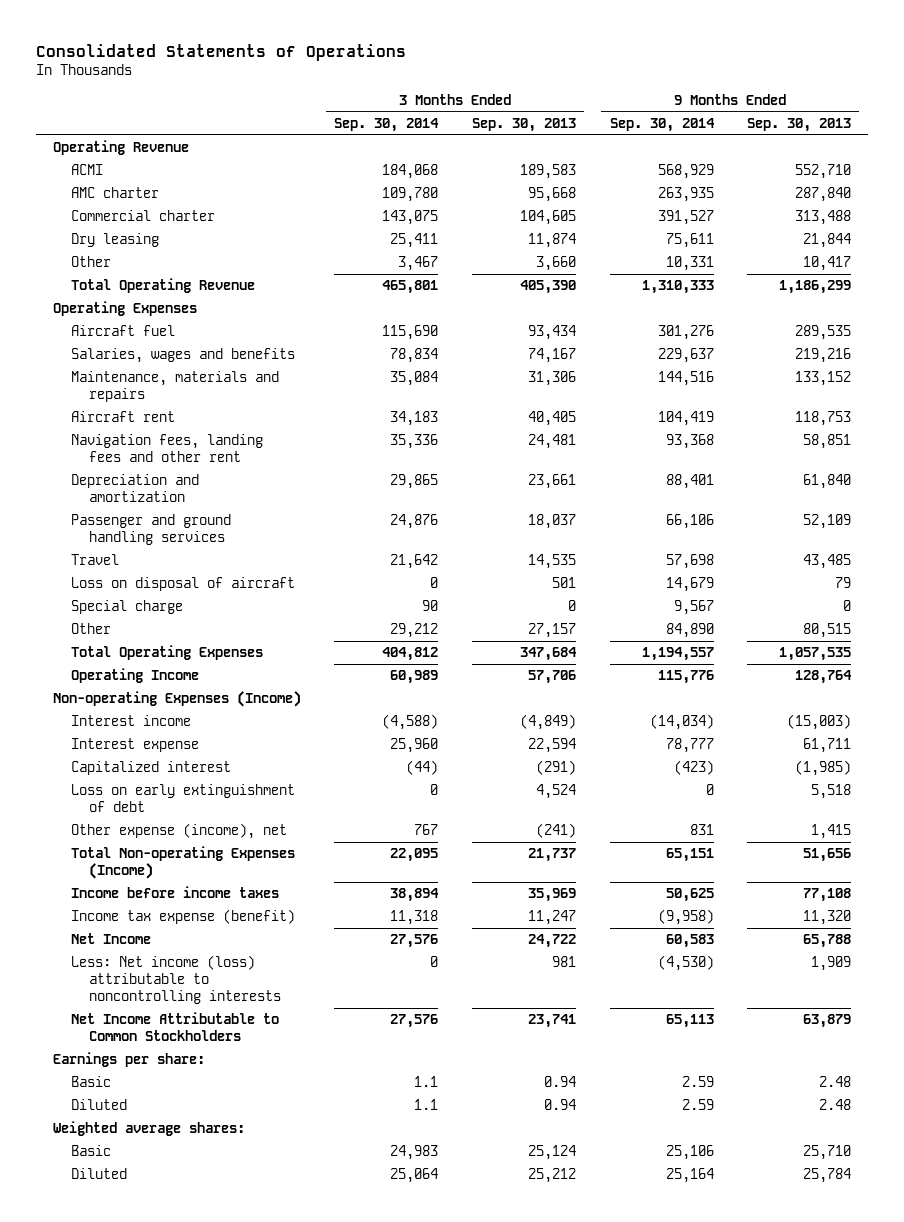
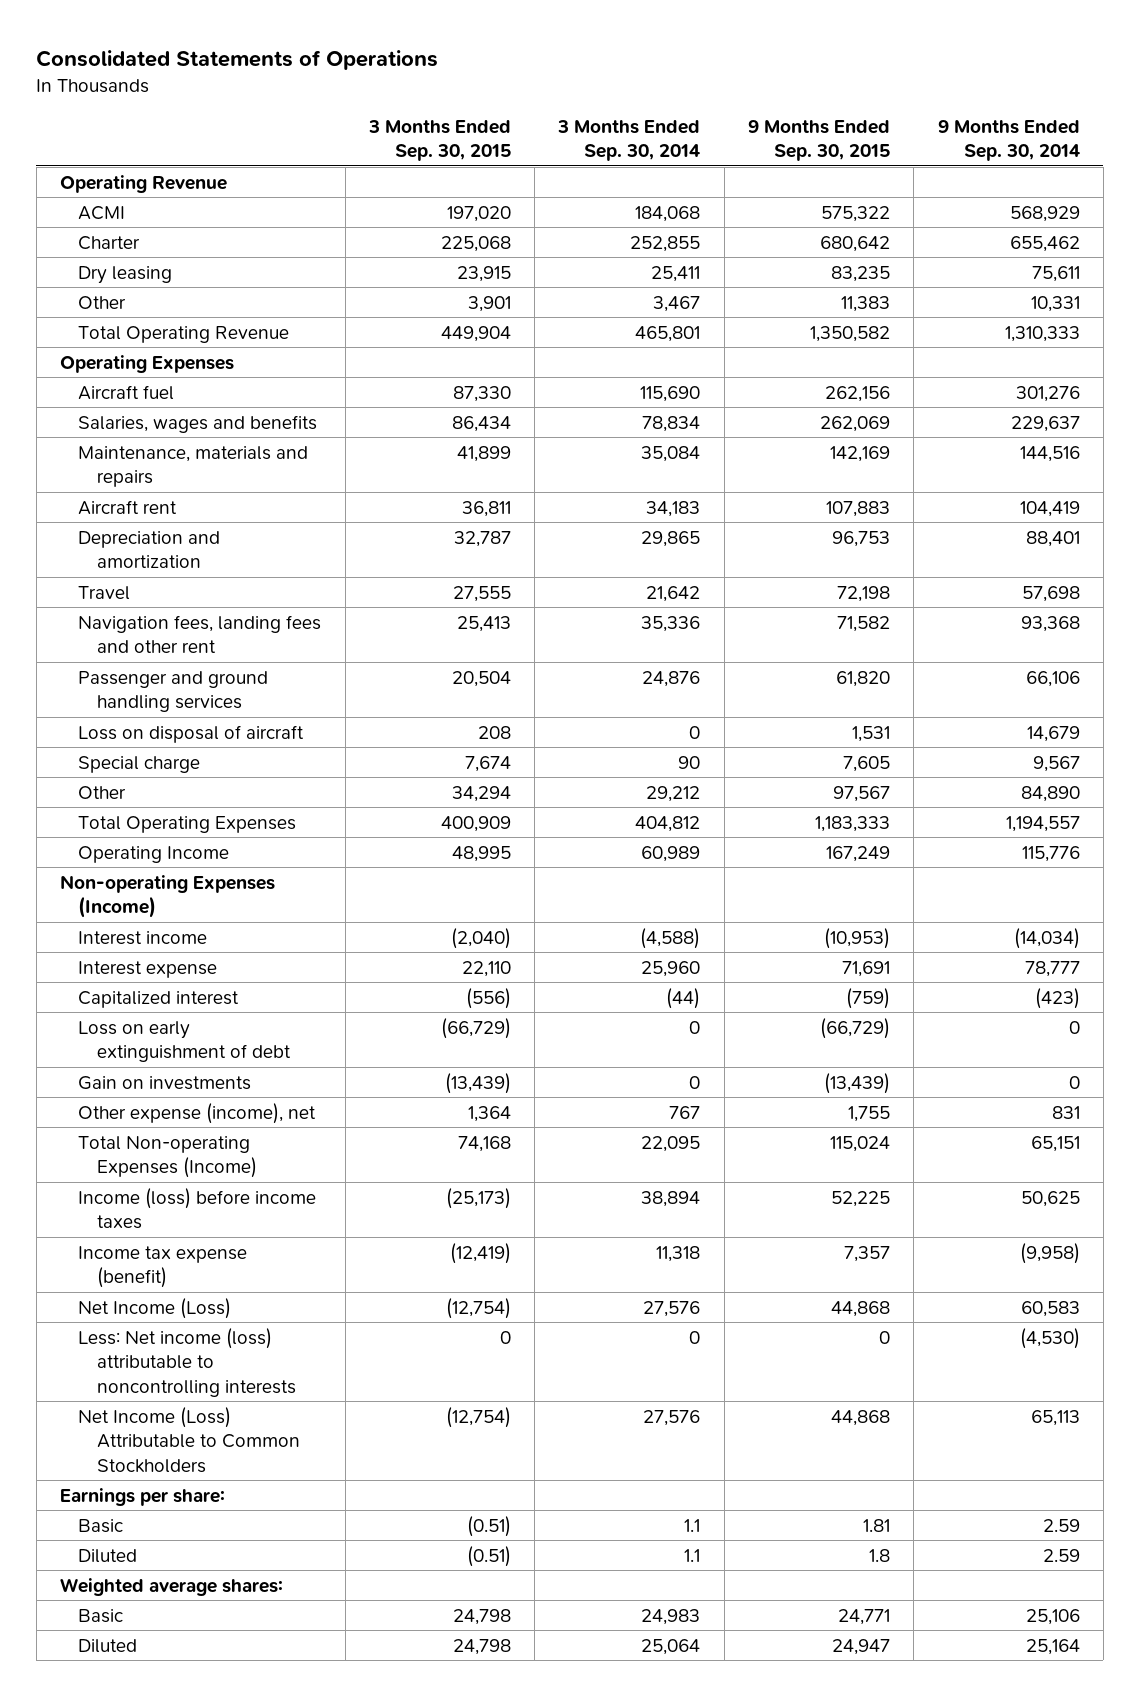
- | 3 Months Ended Sep. 30, 2014 | 3 Months Ended Sep. 30, 2013 | 9 Months Ended Sep. 30, 2014 | 9 Months Ended Sep. 30, 2013
+ | 3 Months Ended Sep. 30, 2015 | 3 Months Ended Sep. 30, 2014 | 9 Months Ended Sep. 30, 2015 | 9 Months Ended Sep. 30, 2014
- AMC charter | 109,780 | 95,668 | 263,935 | 287,840
- Commercial charter | 143,075 | 104,605 | 391,527 | 313,488
+ Charter | 225,068 | 252,855 | 680,642 | 655,462
moved down: Navigation fees, landing fees and other rent | 25,413 | 35,336 | 71,582 | 93,368
moved down: Passenger and ground handling services | 20,504 | 24,876 | 61,820 | 66,106
+ Gain on investments | (13,439) | 0 | (13,439) | 0
- Income before income taxes | 38,894 | 35,969 | 50,625 | 77,108
+ Income (loss) before income taxes | (25,173) | 38,894 | 52,225 | 50,625
- Net Income | 27,576 | 24,722 | 60,583 | 65,788
+ Net Income (Loss) | (12,754) | 27,576 | 44,868 | 60,583
- Net Income Attributable to Common Stockholders | 27,576 | 23,741 | 65,113 | 63,879
+ Net Income (Loss) Attributable to Common Stockholders | (12,754) | 27,576 | 44,868 | 65,113

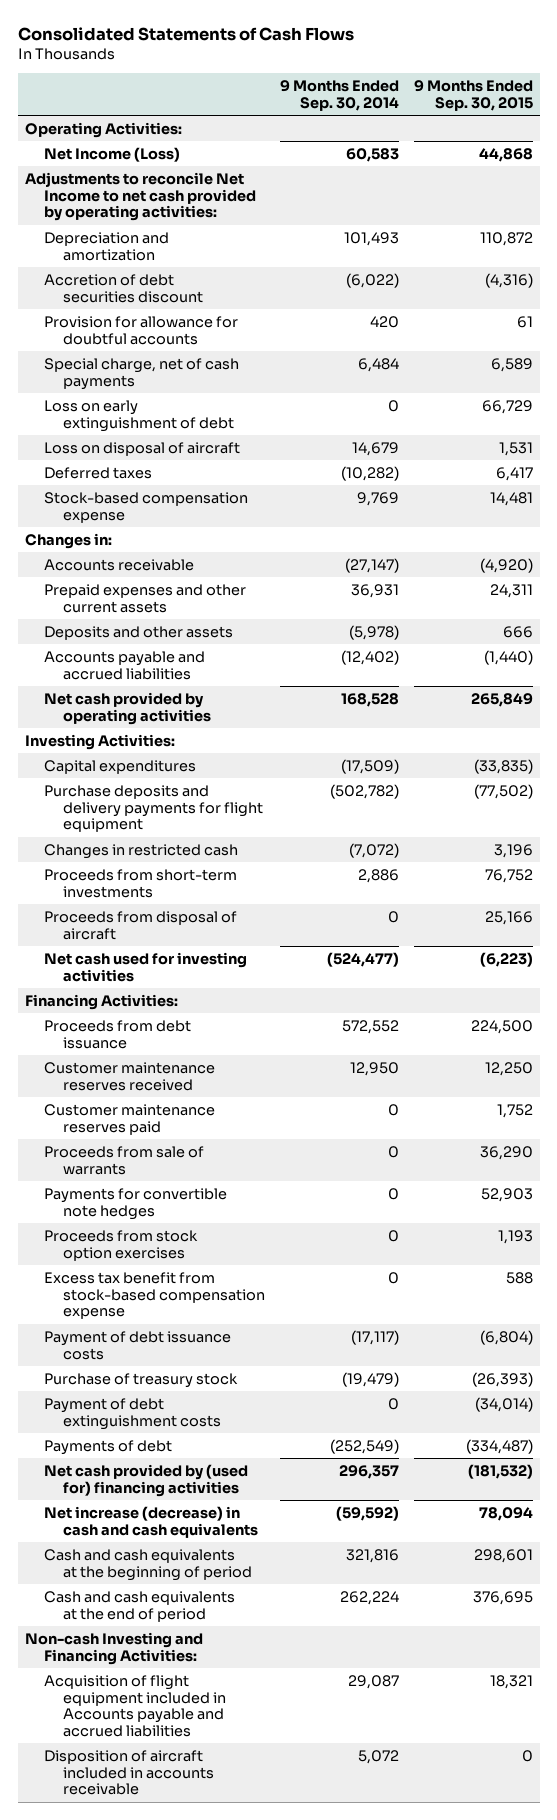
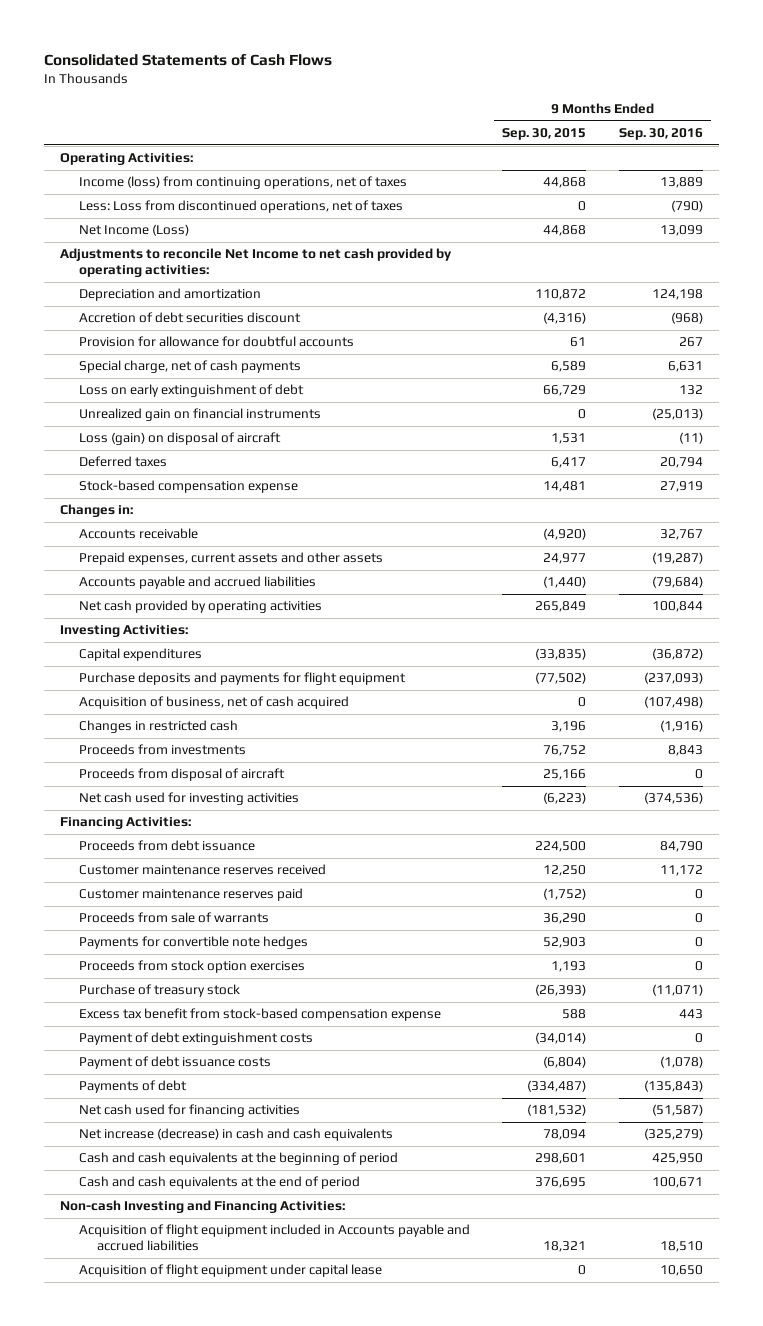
- | 9 Months Ended Sep. 30, 2014 | 9 Months Ended Sep. 30, 2015
+ | 9 Months Ended Sep. 30, 2015 | 9 Months Ended Sep. 30, 2016
+ Income (loss) from continuing operations, net of taxes | 44,868 | 13,889
+ Less: Loss from discontinued operations, net of taxes | 0 | (790)
- Loss on disposal of aircraft | 14,679 | 1,531
+ Unrealized gain on financial instruments | 0 | (25,013)
+ Loss (gain) on disposal of aircraft | 1,531 | (11)
- Prepaid expenses and other current assets | 36,931 | 24,311
- Deposits and other assets | (5,978) | 666
+ Prepaid expenses, current assets and other assets | 24,977 | (19,287)
- Purchase deposits and delivery payments for flight equipment | (502,782) | (77,502)
+ Purchase deposits and payments for flight equipment | (77,502) | (237,093)
+ Acquisition of business, net of cash acquired | 0 | (107,498)
- Proceeds from short-term investments | 2,886 | 76,752
+ Proceeds from investments | 76,752 | 8,843
- Customer maintenance reserves paid | 0 | 1,752
+ Customer maintenance reserves paid | (1,752) | 0
moved down: Excess tax benefit from stock-based compensation expense | 588 | 443
moved down: Payment of debt issuance costs | (6,804) | (1,078)
- Net cash provided by (used for) financing activities | 296,357 | (181,532)
+ Net cash used for financing activities | (181,532) | (51,587)
- Disposition of aircraft included in accounts receivable | 5,072 | 0
+ Acquisition of flight equipment under capital lease | 0 | 10,650

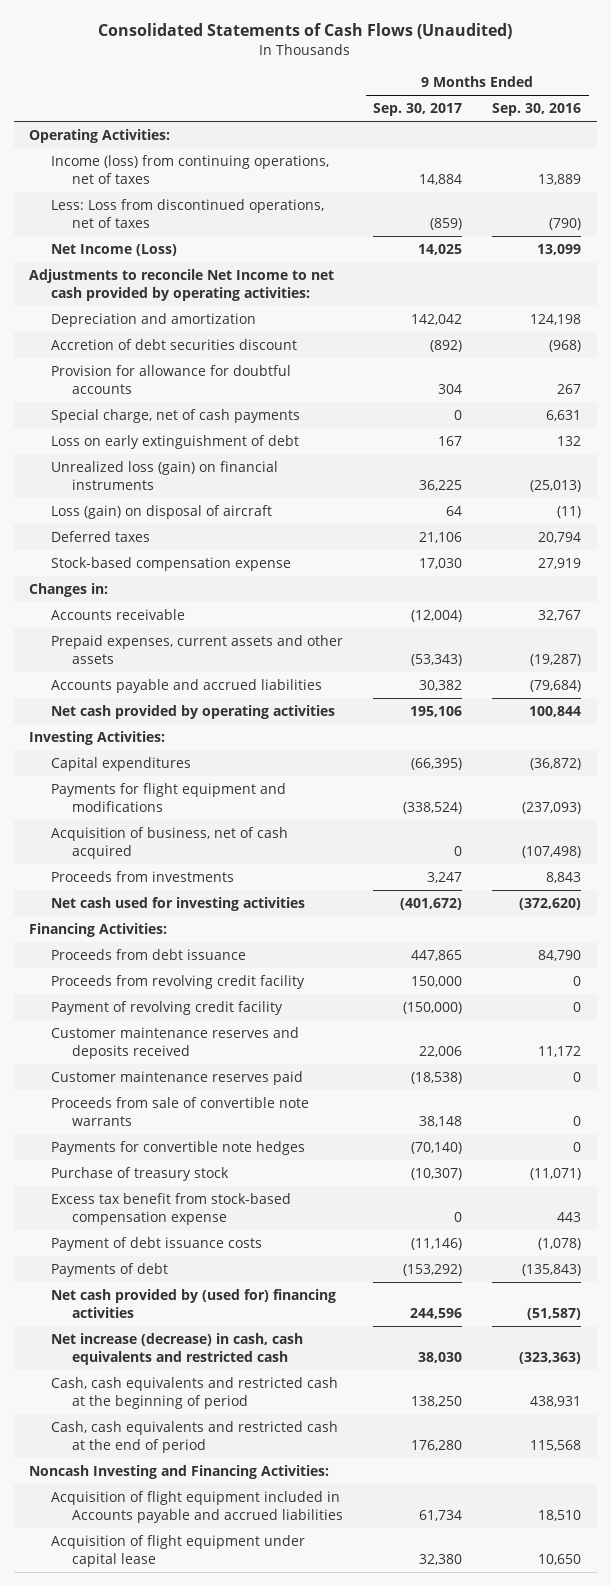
- Consolidated Statements of Cash Flows
+ Consolidated Statements of Cash Flows (Unaudited)
- | 9 Months Ended Sep. 30, 2015 | 9 Months Ended Sep. 30, 2016
+ | 9 Months Ended Sep. 30, 2017 | 9 Months Ended Sep. 30, 2016
- Unrealized gain on financial instruments | 0 | (25,013)
+ Unrealized loss (gain) on financial instruments | 36,225 | (25,013)
- Purchase deposits and payments for flight equipment | (77,502) | (237,093)
+ Payments for flight equipment and modifications | (338,524) | (237,093)
- Changes in restricted cash | 3,196 | (1,916)
- Proceeds from disposal of aircraft | 25,166 | 0
- Net cash used for investing activities | (6,223) | (374,536)
+ Net cash used for investing activities | (401,672) | (372,620)
- Customer maintenance reserves received | 12,250 | 11,172
+ Proceeds from revolving credit facility | 150,000 | 0
+ Payment of revolving credit facility | (150,000) | 0
+ Customer maintenance reserves and deposits received | 22,006 | 11,172
- Proceeds from sale of warrants | 36,290 | 0
+ Proceeds from sale of convertible note warrants | 38,148 | 0
- Proceeds from stock option exercises | 1,193 | 0
- Payment of debt extinguishment costs | (34,014) | 0
- Net cash used for financing activities | (181,532) | (51,587)
- Net increase (decrease) in cash and cash equivalents | 78,094 | (325,279)
- Cash and cash equivalents at the beginning of period | 298,601 | 425,950
- Cash and cash equivalents at the end of period | 376,695 | 100,671
- Non-cash Investing and Financing Activities:
+ Net cash provided by (used for) financing activities | 244,596 | (51,587)
+ Net increase (decrease) in cash, cash equivalents and restricted cash | 38,030 | (323,363)
+ Cash, cash equivalents and restricted cash at the beginning of period | 138,250 | 438,931
+ Cash, cash equivalents and restricted cash at the end of period | 176,280 | 115,568
+ Noncash Investing and Financing Activities:

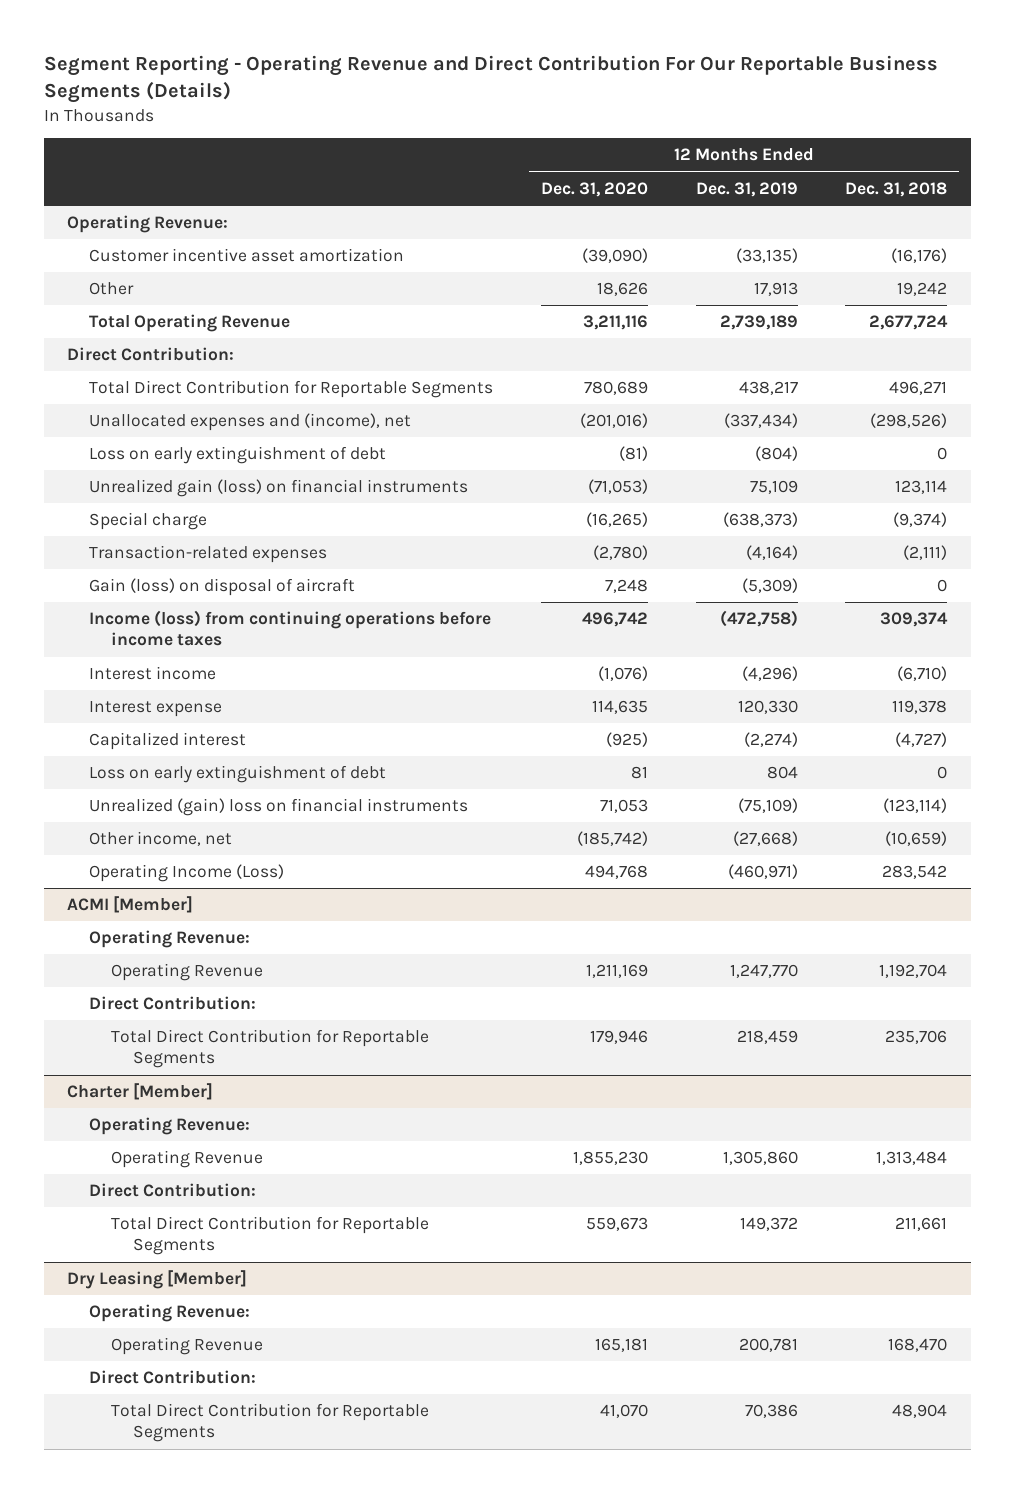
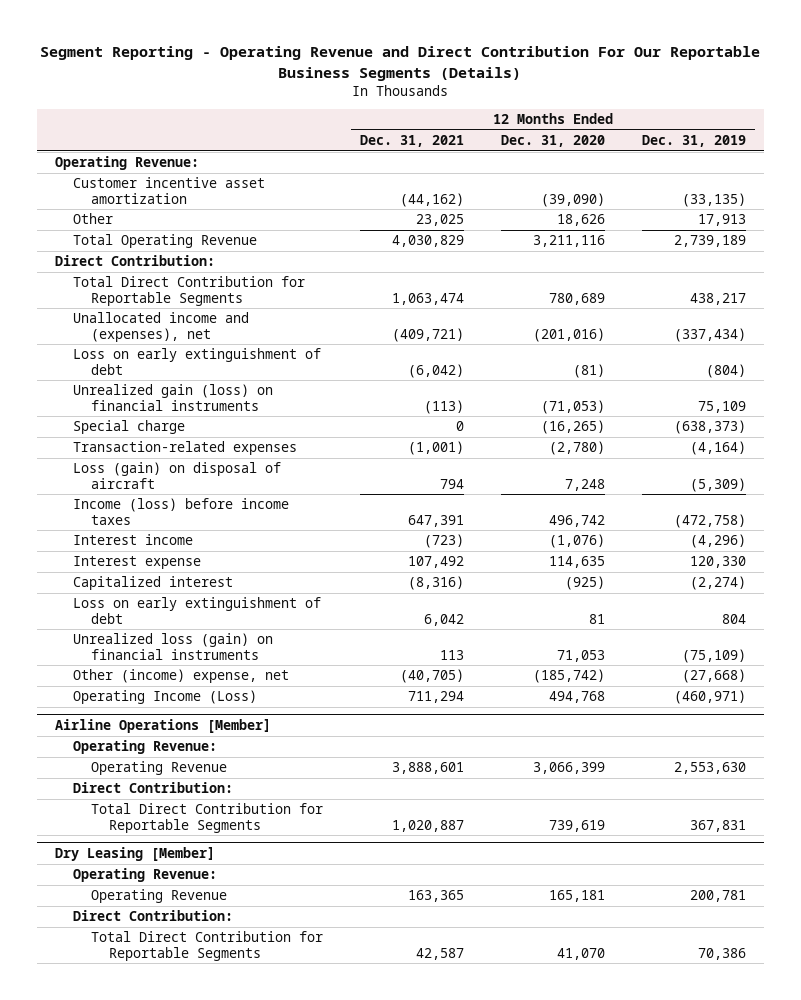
- | 12 Months Ended Dec. 31, 2020 | 12 Months Ended Dec. 31, 2019 | 12 Months Ended Dec. 31, 2018
+ | 12 Months Ended Dec. 31, 2021 | 12 Months Ended Dec. 31, 2020 | 12 Months Ended Dec. 31, 2019
- Unallocated expenses and (income), net | (201,016) | (337,434) | (298,526)
+ Unallocated income and (expenses), net | (409,721) | (201,016) | (337,434)
- Gain (loss) on disposal of aircraft | 7,248 | (5,309) | 0
- Income (loss) from continuing operations before income taxes | 496,742 | (472,758) | 309,374
+ Loss (gain) on disposal of aircraft | 794 | 7,248 | (5,309)
+ Income (loss) before income taxes | 647,391 | 496,742 | (472,758)
- Unrealized (gain) loss on financial instruments | 71,053 | (75,109) | (123,114)
- Other income, net | (185,742) | (27,668) | (10,659)
+ Unrealized loss (gain) on financial instruments | 113 | 71,053 | (75,109)
+ Other (income) expense, net | (40,705) | (185,742) | (27,668)
- ACMI [Member]
- Operating Revenue:
- Operating Revenue | 1,211,169 | 1,247,770 | 1,192,704
- Direct Contribution:
- Total Direct Contribution for Reportable Segments | 179,946 | 218,459 | 235,706
- Charter [Member]
+ Airline Operations [Member]
- Operating Revenue | 1,855,230 | 1,305,860 | 1,313,484
+ Operating Revenue | 3,888,601 | 3,066,399 | 2,553,630
- Total Direct Contribution for Reportable Segments | 559,673 | 149,372 | 211,661
+ Total Direct Contribution for Reportable Segments | 1,020,887 | 739,619 | 367,831

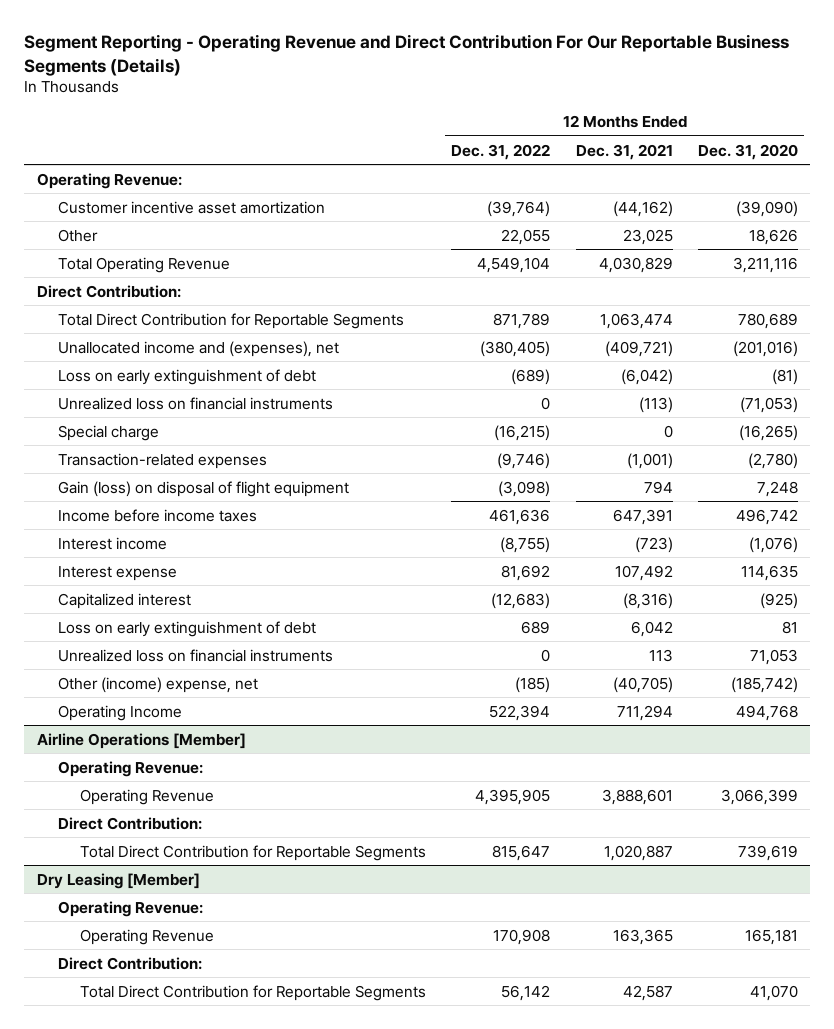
- | 12 Months Ended Dec. 31, 2021 | 12 Months Ended Dec. 31, 2020 | 12 Months Ended Dec. 31, 2019
+ | 12 Months Ended Dec. 31, 2022 | 12 Months Ended Dec. 31, 2021 | 12 Months Ended Dec. 31, 2020
- Unrealized gain (loss) on financial instruments | (113) | (71,053) | 75,109
+ Unrealized loss on financial instruments | 0 | (113) | (71,053)
- Loss (gain) on disposal of aircraft | 794 | 7,248 | (5,309)
- Income (loss) before income taxes | 647,391 | 496,742 | (472,758)
+ Gain (loss) on disposal of flight equipment | (3,098) | 794 | 7,248
+ Income before income taxes | 461,636 | 647,391 | 496,742
- Unrealized loss (gain) on financial instruments | 113 | 71,053 | (75,109)
+ Unrealized loss on financial instruments | 0 | 113 | 71,053
- Operating Income (Loss) | 711,294 | 494,768 | (460,971)
+ Operating Income | 522,394 | 711,294 | 494,768

